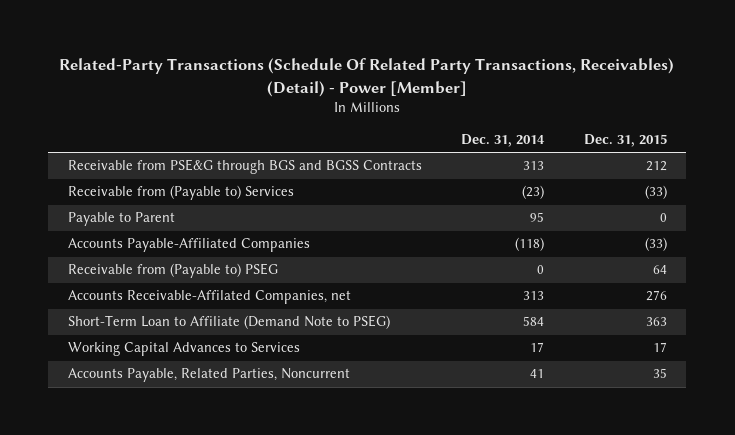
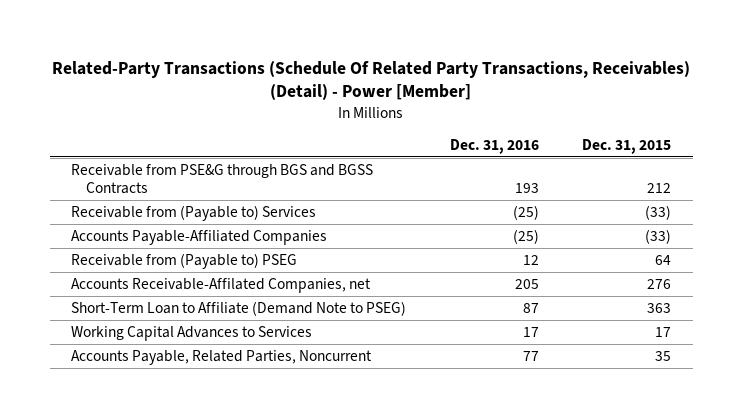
- | Dec. 31, 2014 | Dec. 31, 2015
+ | Dec. 31, 2016 | Dec. 31, 2015
- Payable to Parent | 95 | 0

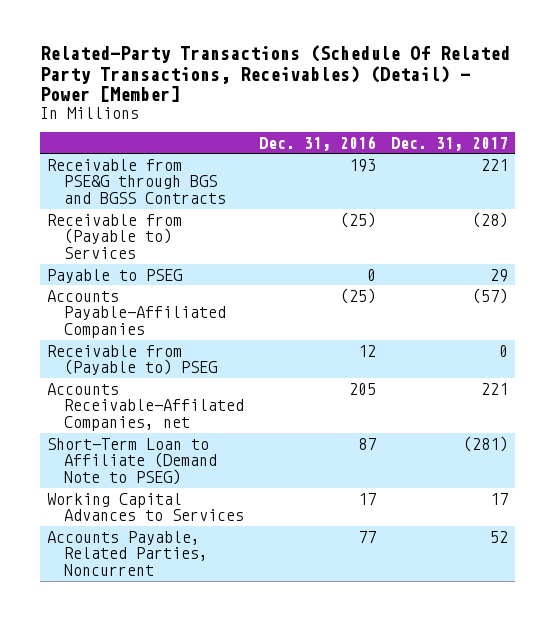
- | Dec. 31, 2016 | Dec. 31, 2015
+ | Dec. 31, 2016 | Dec. 31, 2017
+ Payable to PSEG | 0 | 29

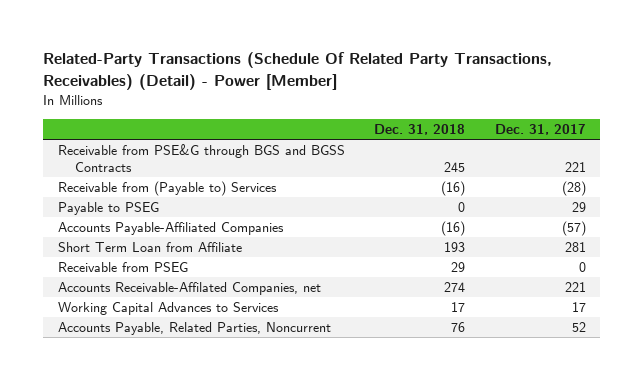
- | Dec. 31, 2016 | Dec. 31, 2017
+ | Dec. 31, 2018 | Dec. 31, 2017
- Receivable from (Payable to) PSEG | 12 | 0
+ Short Term Loan from Affiliate | 193 | 281
+ Receivable from PSEG | 29 | 0
- Short-Term Loan to Affiliate (Demand Note to PSEG) | 87 | (281)

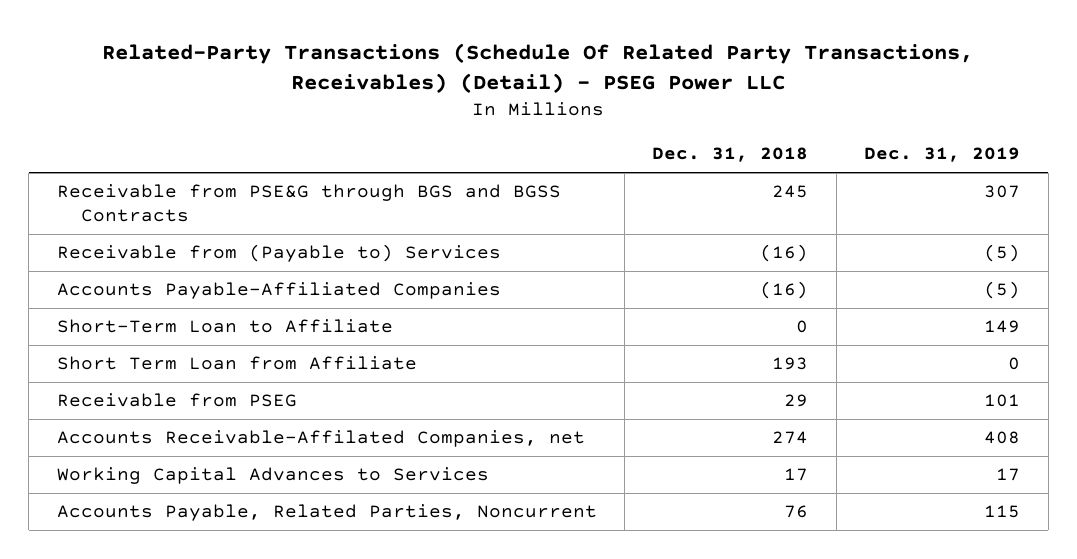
- Related-Party Transactions (Schedule Of Related Party Transactions, Receivables) (Detail) - Power [Member]
+ Related-Party Transactions (Schedule Of Related Party Transactions, Receivables) (Detail) - PSEG Power LLC
- | Dec. 31, 2018 | Dec. 31, 2017
+ | Dec. 31, 2018 | Dec. 31, 2019
- Payable to PSEG | 0 | 29
+ Short-Term Loan to Affiliate | 0 | 149

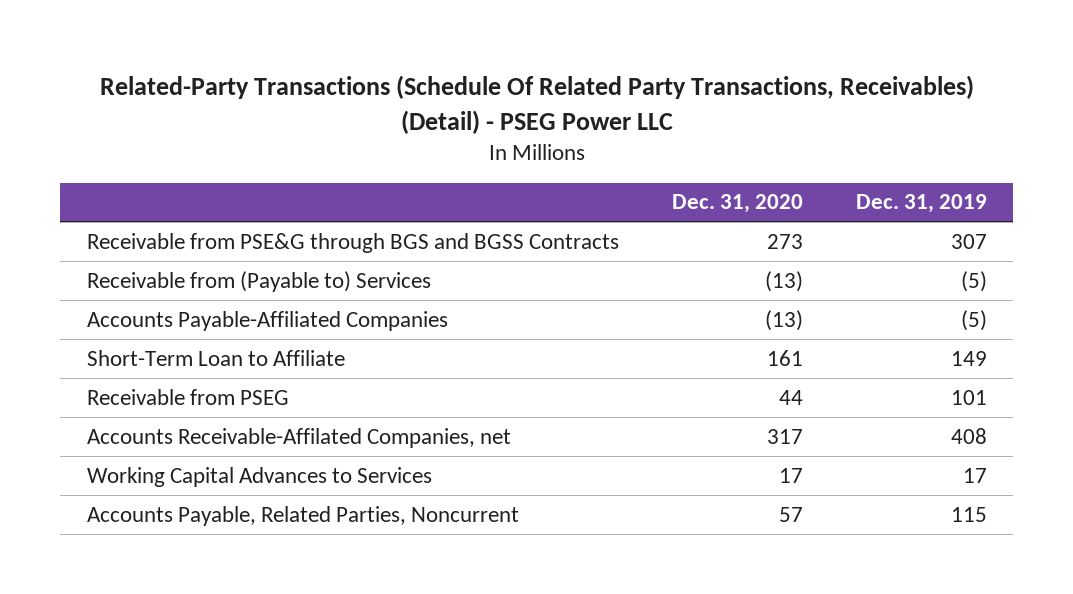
- | Dec. 31, 2018 | Dec. 31, 2019
+ | Dec. 31, 2020 | Dec. 31, 2019
- Short Term Loan from Affiliate | 193 | 0

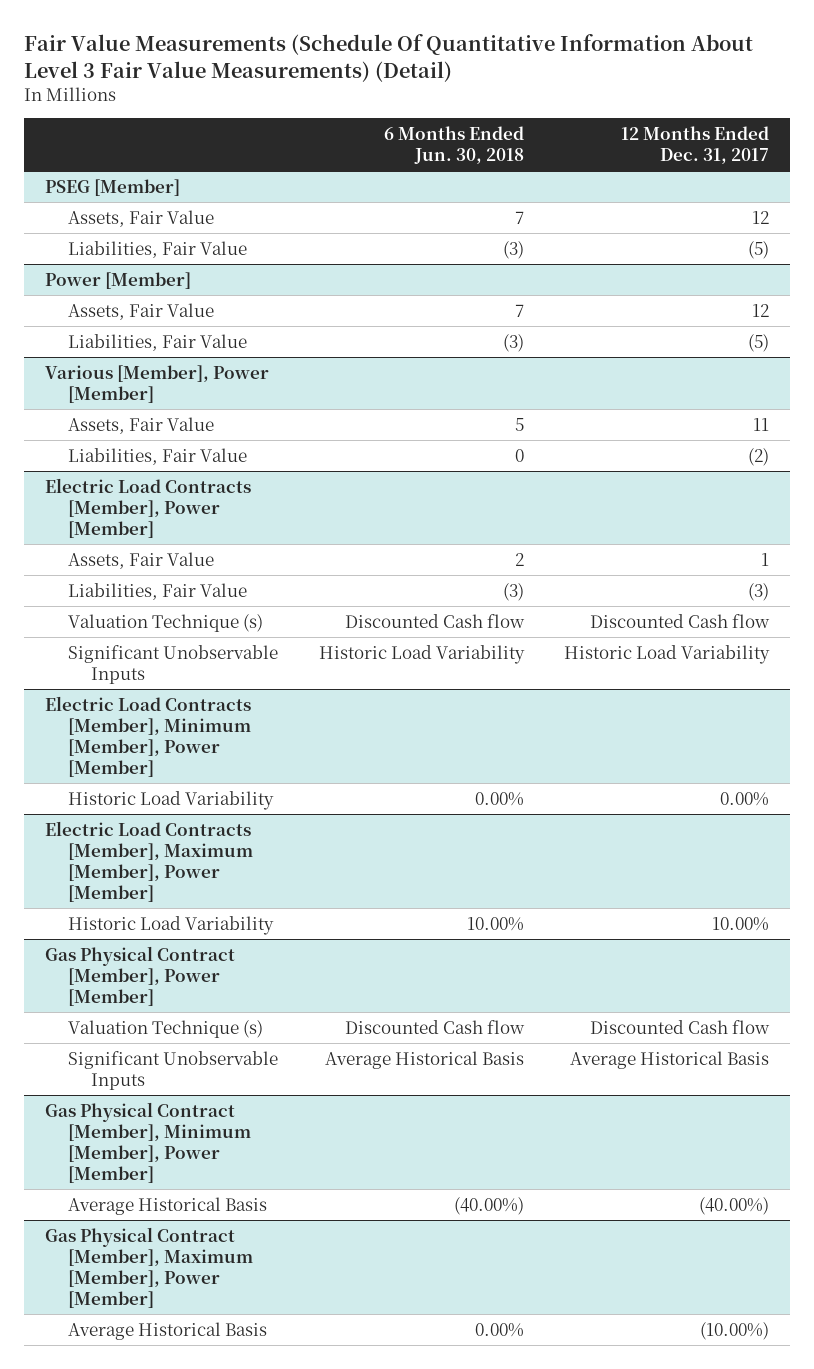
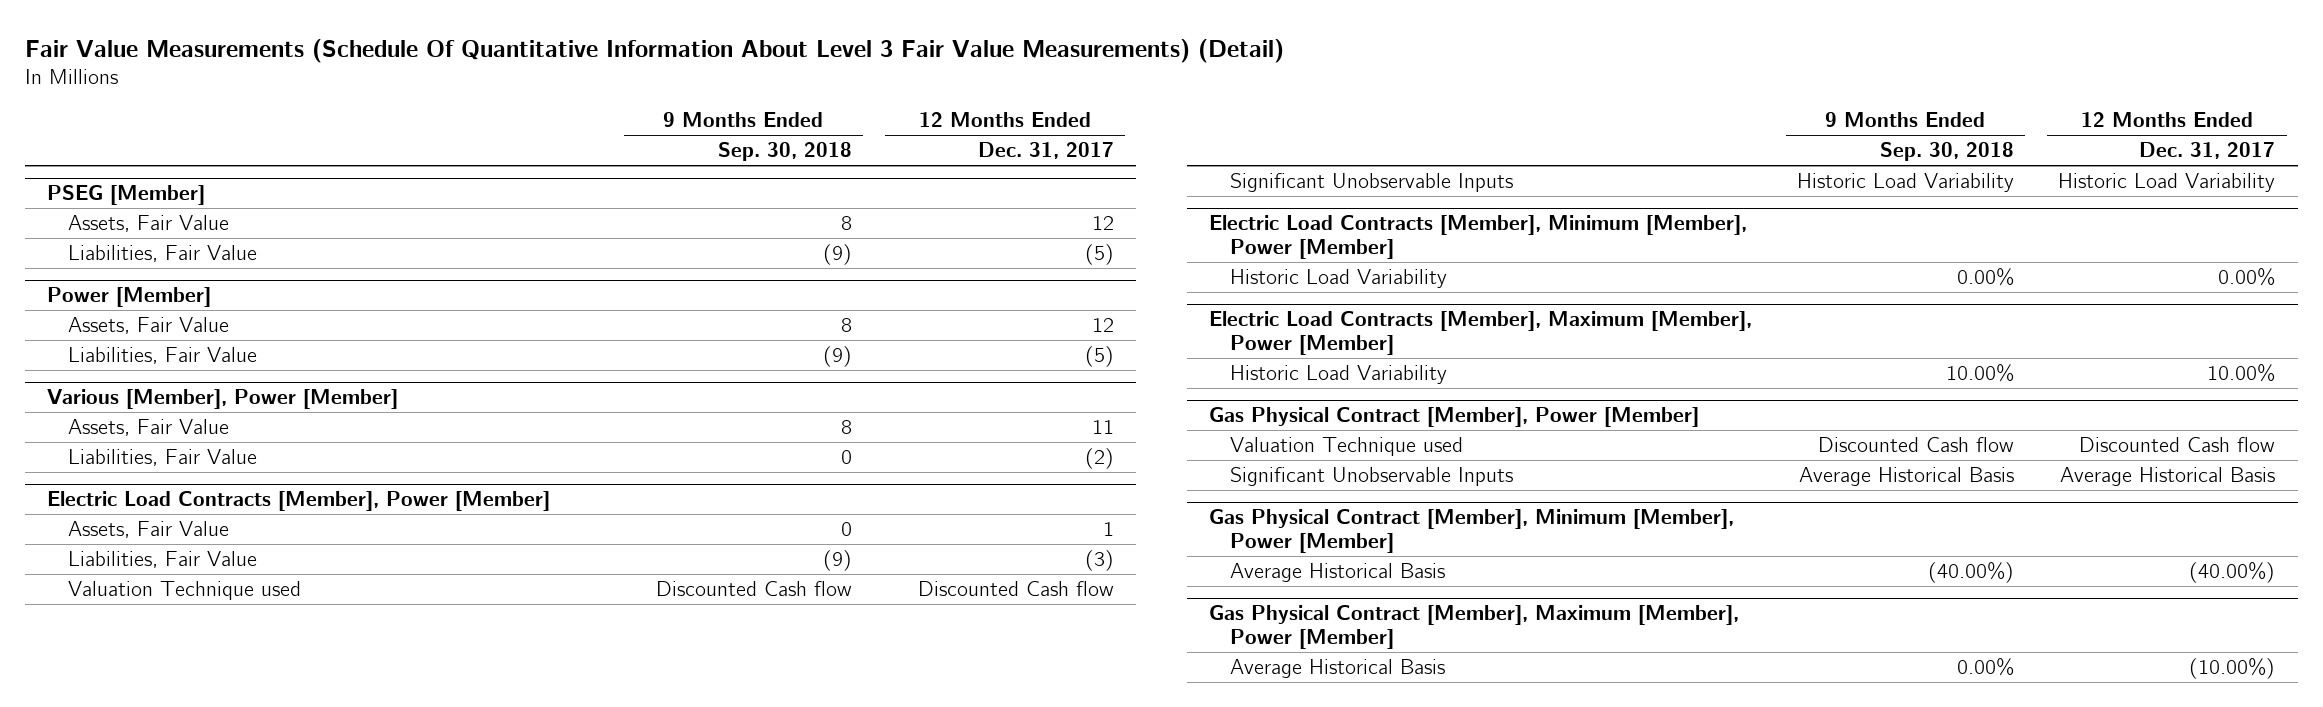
- | 6 Months Ended Jun. 30, 2018 | 12 Months Ended Dec. 31, 2017
+ | 9 Months Ended Sep. 30, 2018 | 12 Months Ended Dec. 31, 2017
@ Electric Load Contracts [Member], Power [Member]
- Valuation Technique (s) | Discounted Cash flow | Discounted Cash flow
+ Valuation Technique used | Discounted Cash flow | Discounted Cash flow
@ Gas Physical Contract [Member], Power [Member]
- Valuation Technique (s) | Discounted Cash flow | Discounted Cash flow
+ Valuation Technique used | Discounted Cash flow | Discounted Cash flow

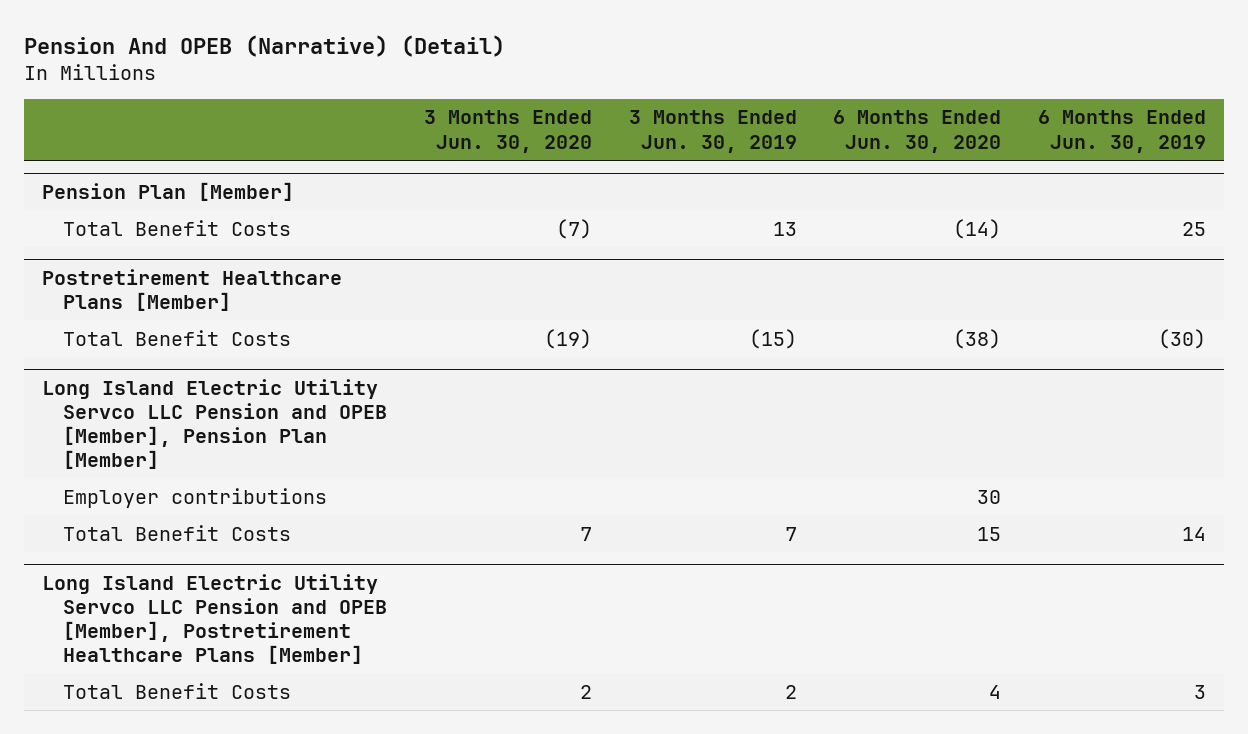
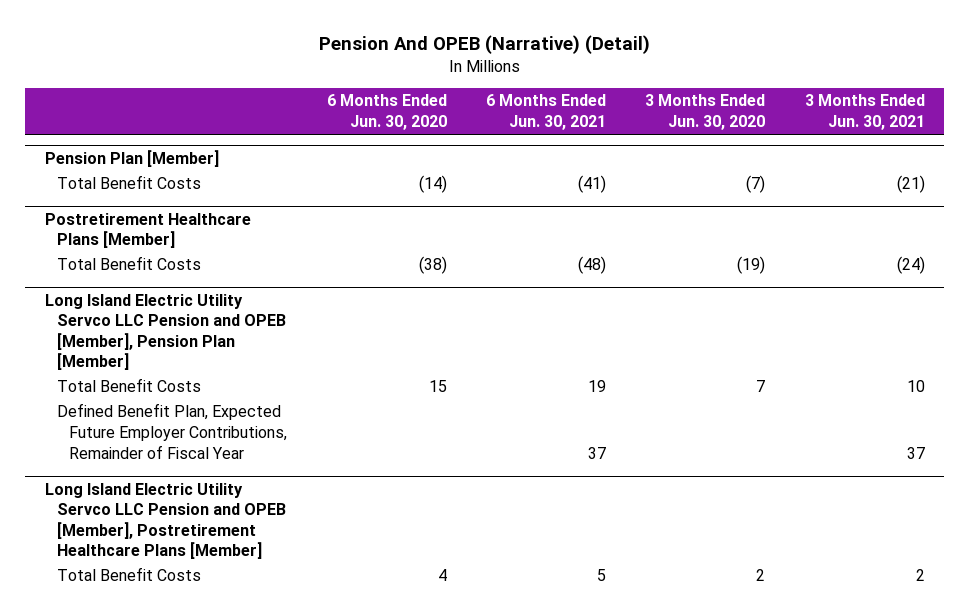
- | 3 Months Ended Jun. 30, 2020 | 3 Months Ended Jun. 30, 2019 | 6 Months Ended Jun. 30, 2020 | 6 Months Ended Jun. 30, 2019
+ | 6 Months Ended Jun. 30, 2020 | 6 Months Ended Jun. 30, 2021 | 3 Months Ended Jun. 30, 2020 | 3 Months Ended Jun. 30, 2021
@ Long Island Electric Utility Servco LLC Pension and OPEB [Member], Pension Plan [Member]
- Employer contributions | | | 30 |
+ Defined Benefit Plan, Expected Future Employer Contributions, Remainder of Fiscal Year | | 37 | | 37

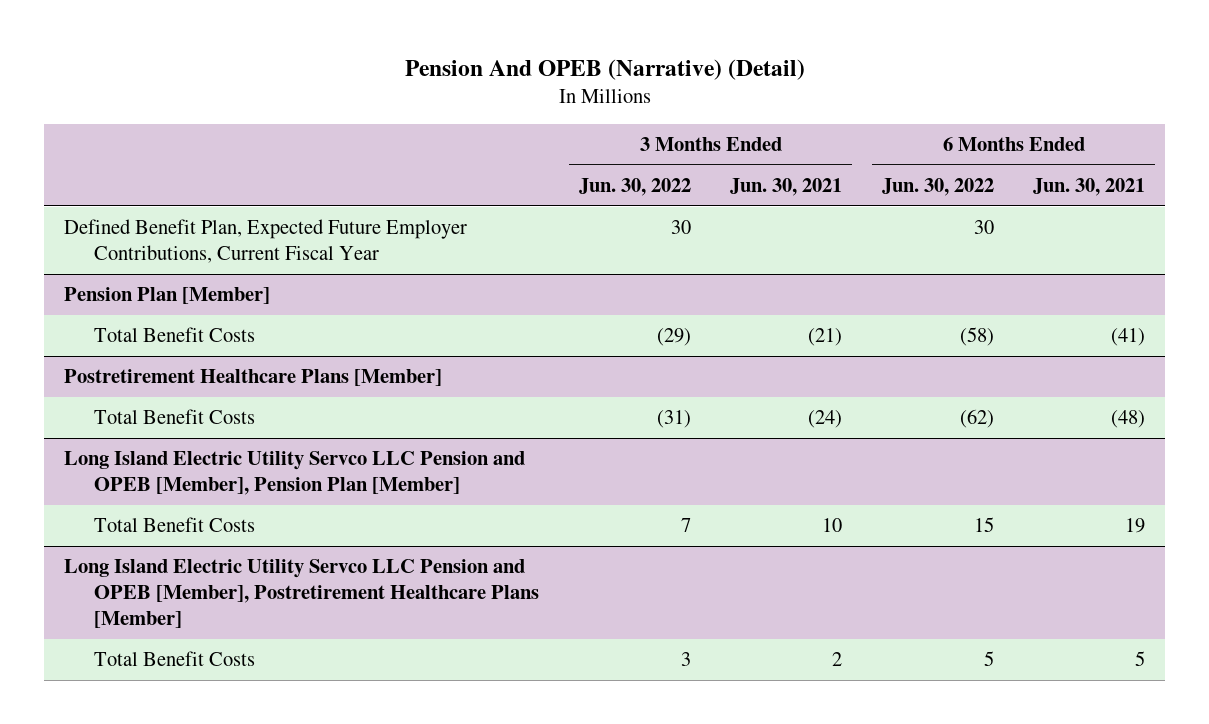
- | 6 Months Ended Jun. 30, 2020 | 6 Months Ended Jun. 30, 2021 | 3 Months Ended Jun. 30, 2020 | 3 Months Ended Jun. 30, 2021
+ | 3 Months Ended Jun. 30, 2022 | 3 Months Ended Jun. 30, 2021 | 6 Months Ended Jun. 30, 2022 | 6 Months Ended Jun. 30, 2021
+ Defined Benefit Plan, Expected Future Employer Contributions, Current Fiscal Year | 30 | | 30 |
@ Long Island Electric Utility Servco LLC Pension and OPEB [Member], Pension Plan [Member]
- Defined Benefit Plan, Expected Future Employer Contributions, Remainder of Fiscal Year | | 37 | | 37

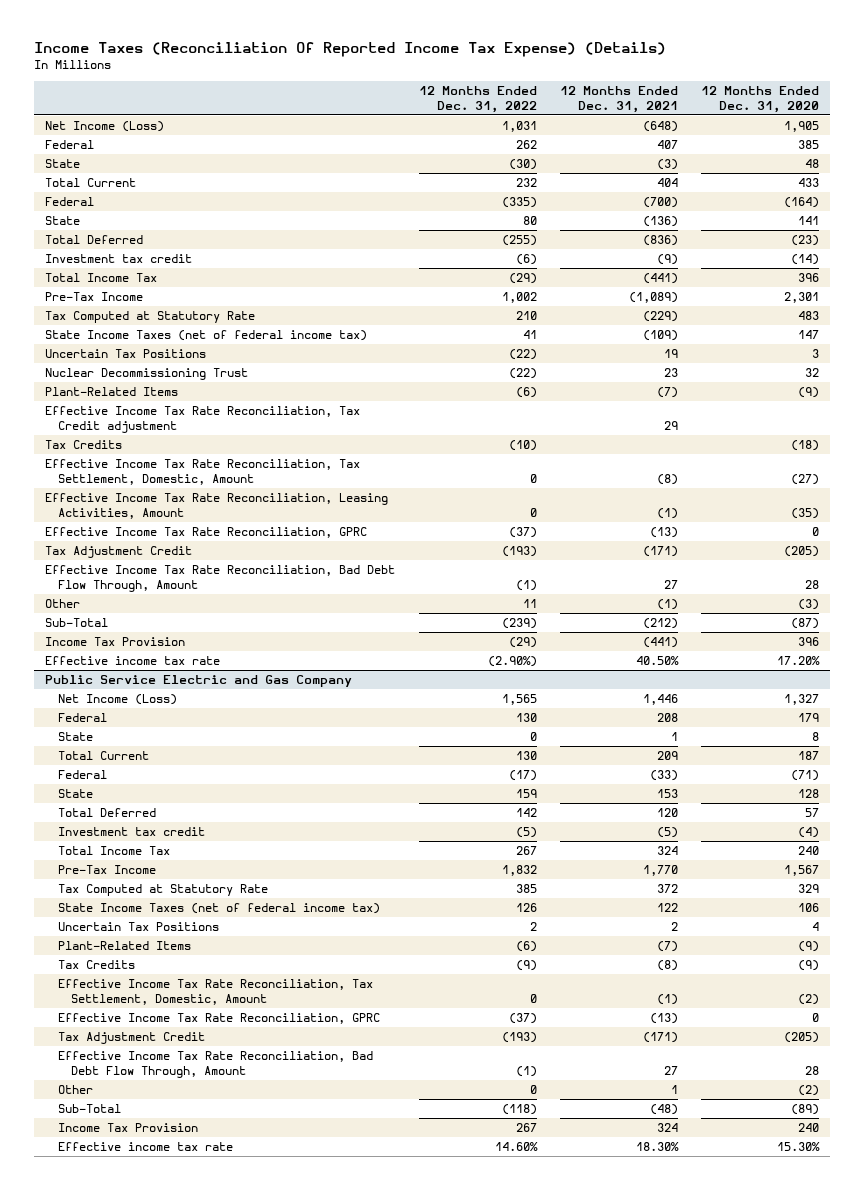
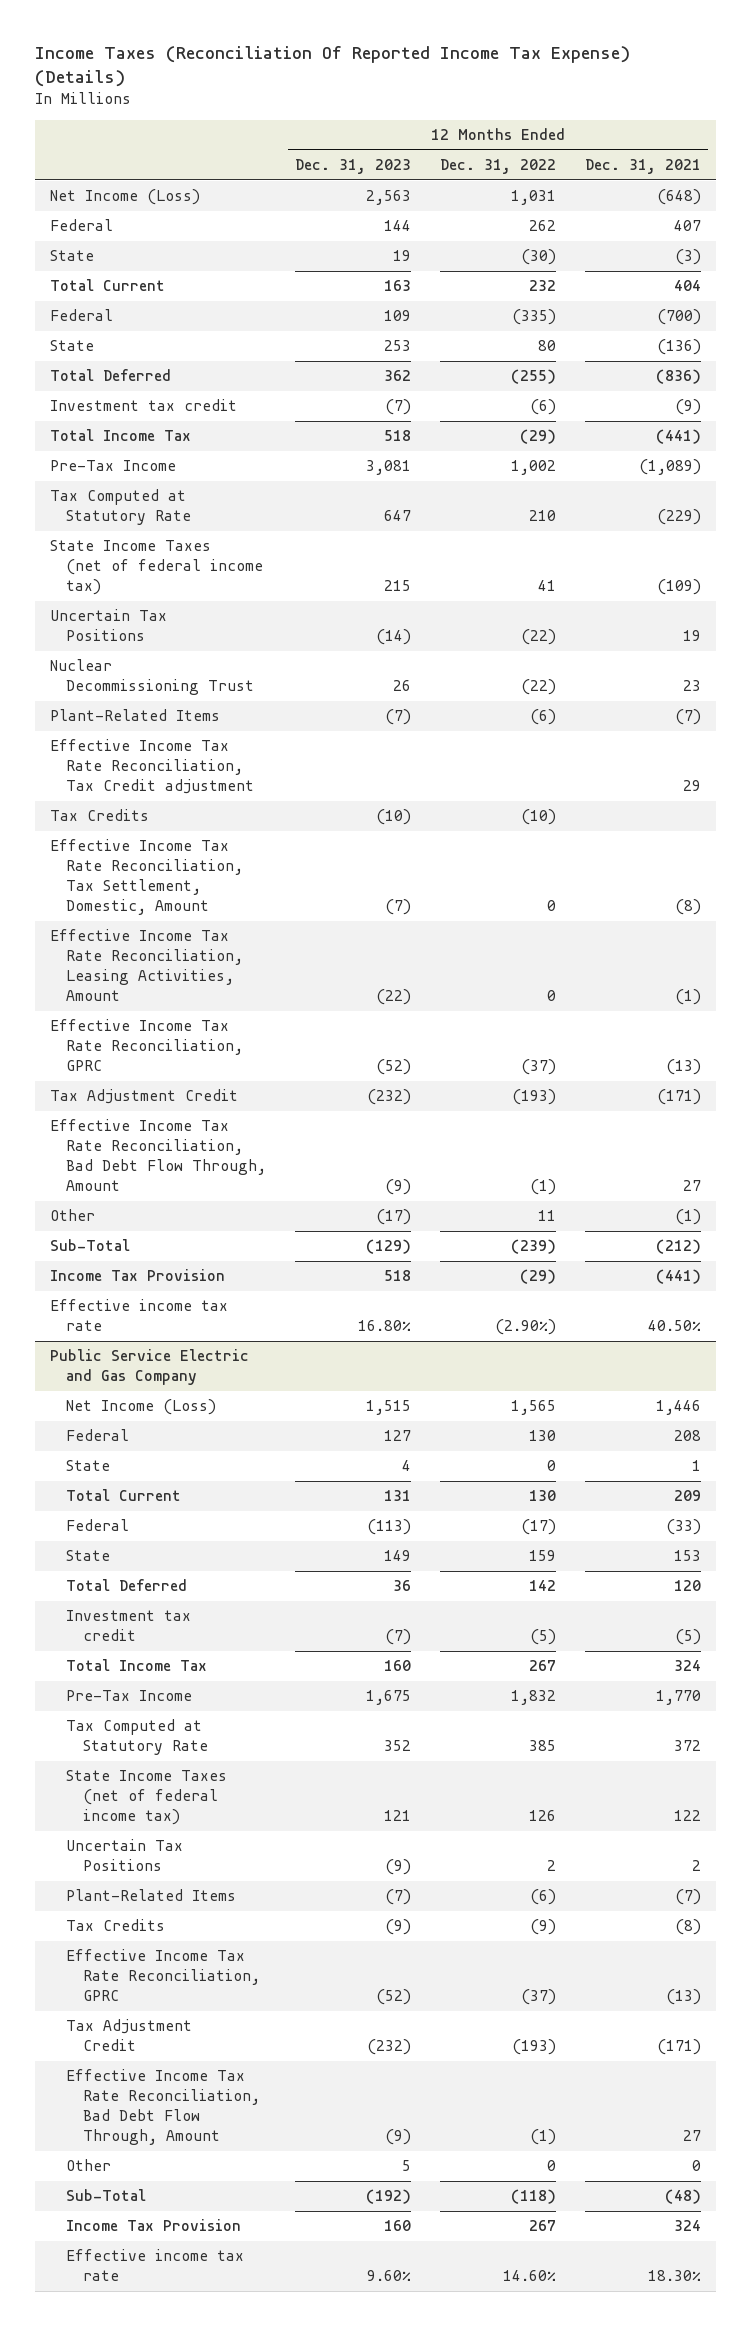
- | 12 Months Ended Dec. 31, 2022 | 12 Months Ended Dec. 31, 2021 | 12 Months Ended Dec. 31, 2020
+ | 12 Months Ended Dec. 31, 2023 | 12 Months Ended Dec. 31, 2022 | 12 Months Ended Dec. 31, 2021
@ Public Service Electric and Gas Company
- Effective Income Tax Rate Reconciliation, Tax Settlement, Domestic, Amount | 0 | (1) | (2)
- Other | 0 | 1 | (2)
+ Other | 5 | 0 | 0

